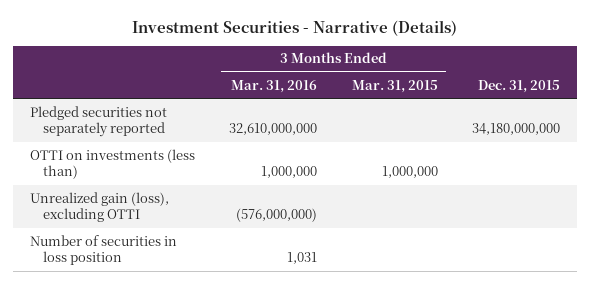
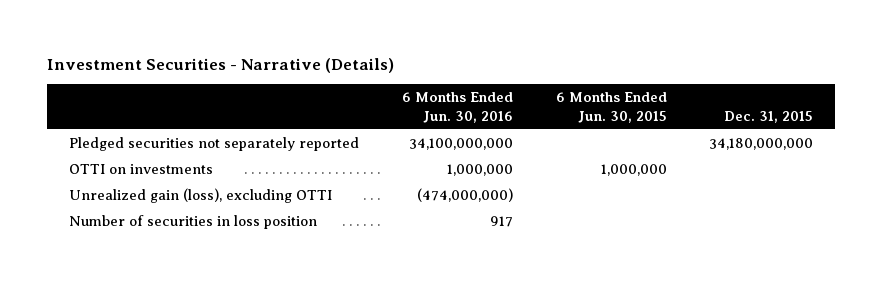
- | 3 Months Ended Mar. 31, 2016 | 3 Months Ended Mar. 31, 2015 | Dec. 31, 2015
+ | 6 Months Ended Jun. 30, 2016 | 6 Months Ended Jun. 30, 2015 | Dec. 31, 2015
- OTTI on investments (less than) | 1,000,000 | 1,000,000 |
+ OTTI on investments | 1,000,000 | 1,000,000 |

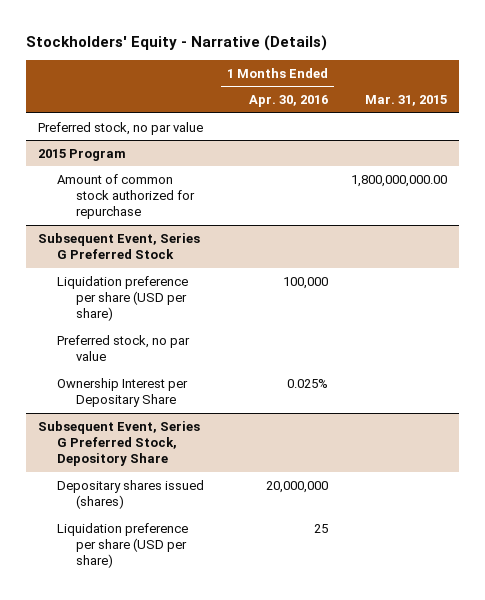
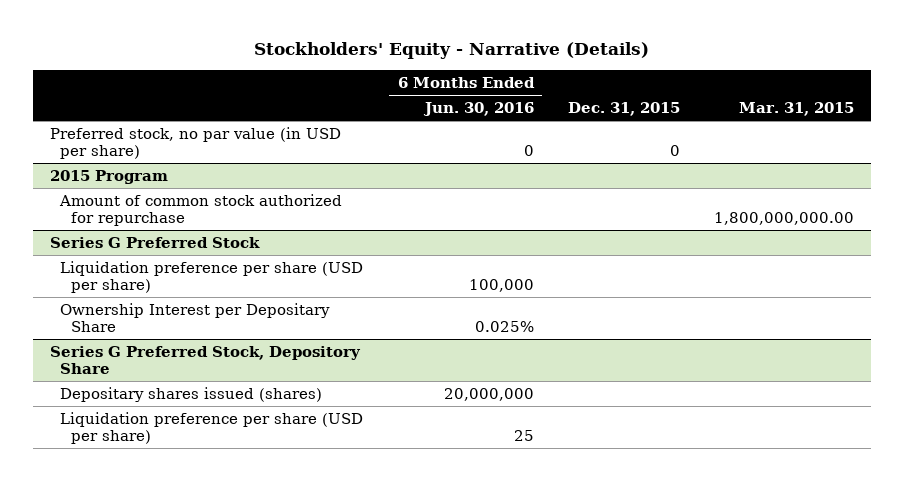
- | 1 Months Ended Apr. 30, 2016 | Mar. 31, 2015
+ | 6 Months Ended Jun. 30, 2016 | Dec. 31, 2015 | Mar. 31, 2015
- Preferred stock, no par value
+ Preferred stock, no par value (in USD per share) | 0 | 0 |
- Subsequent Event, Series G Preferred Stock
+ Series G Preferred Stock
- Preferred stock, no par value
- Subsequent Event, Series G Preferred Stock, Depository Share
+ Series G Preferred Stock, Depository Share

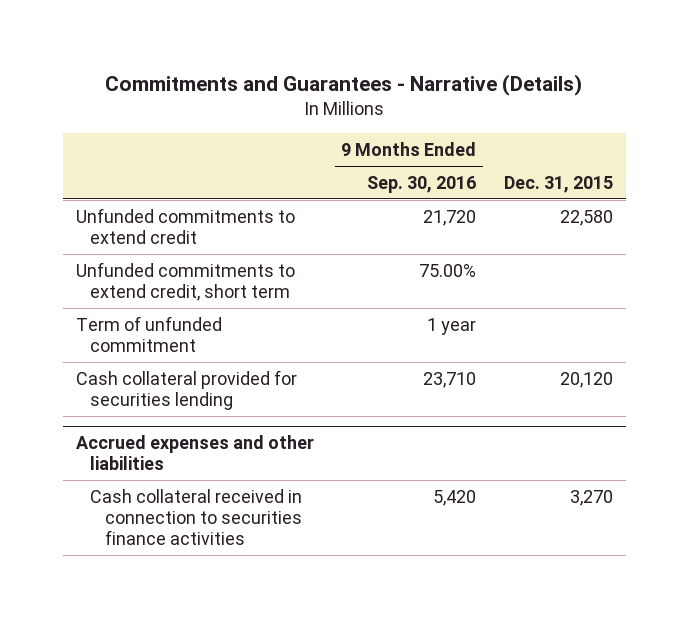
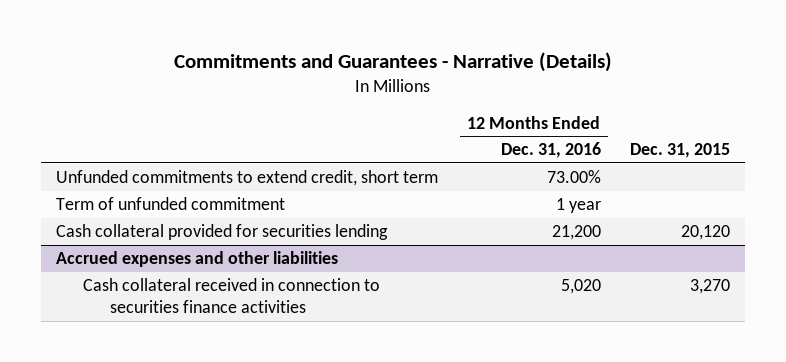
- | 9 Months Ended Sep. 30, 2016 | Dec. 31, 2015
+ | 12 Months Ended Dec. 31, 2016 | Dec. 31, 2015
- Unfunded commitments to extend credit | 21,720 | 22,580

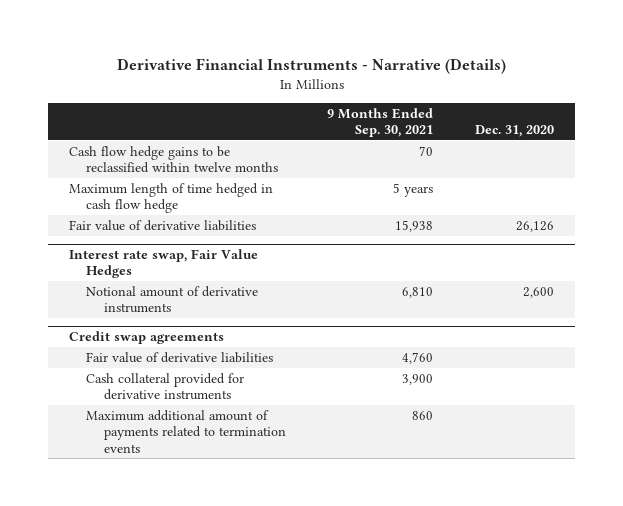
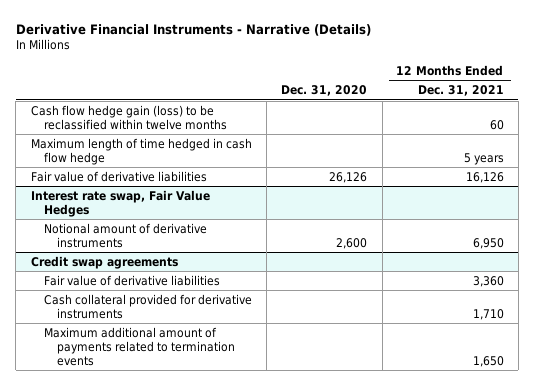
- | 9 Months Ended Sep. 30, 2021 | Dec. 31, 2020
+ | Dec. 31, 2020 | 12 Months Ended Dec. 31, 2021
- Cash flow hedge gains to be reclassified within twelve months | 70 |
+ Cash flow hedge gain (loss) to be reclassified within twelve months | | 60

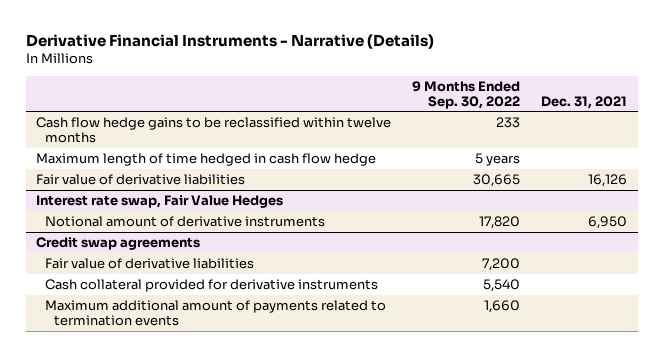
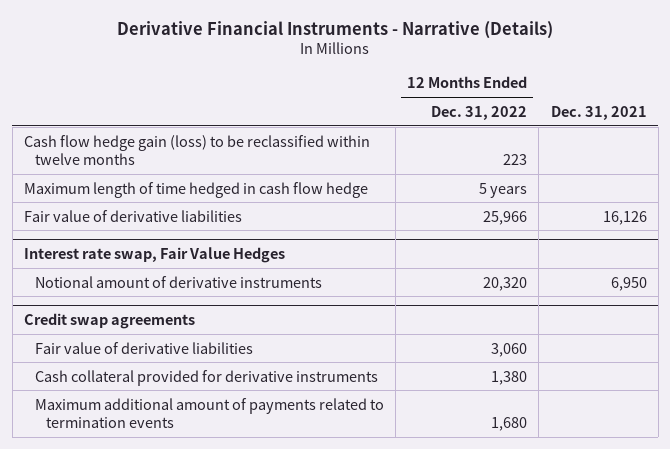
- | 9 Months Ended Sep. 30, 2022 | Dec. 31, 2021
+ | 12 Months Ended Dec. 31, 2022 | Dec. 31, 2021
- Cash flow hedge gains to be reclassified within twelve months | 233 |
+ Cash flow hedge gain (loss) to be reclassified within twelve months | 223 |

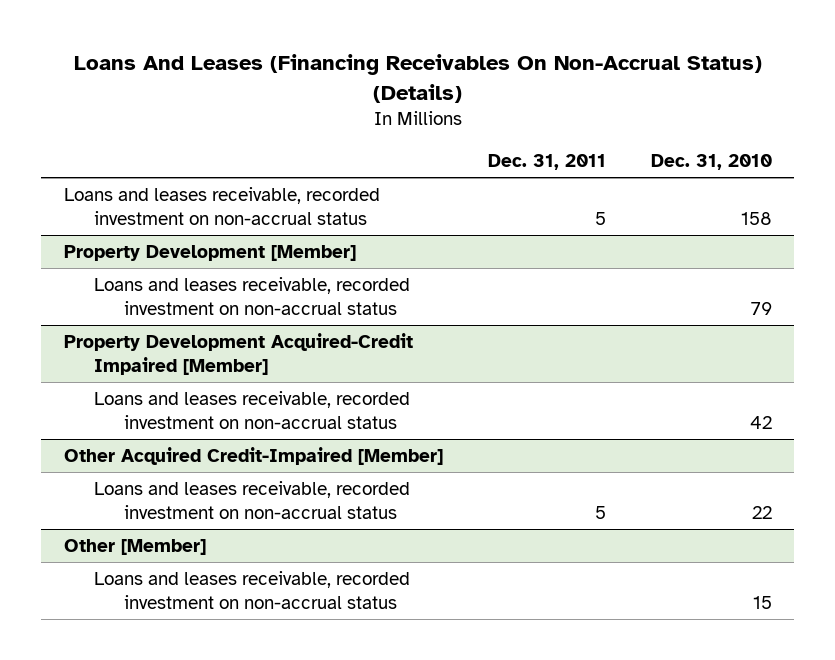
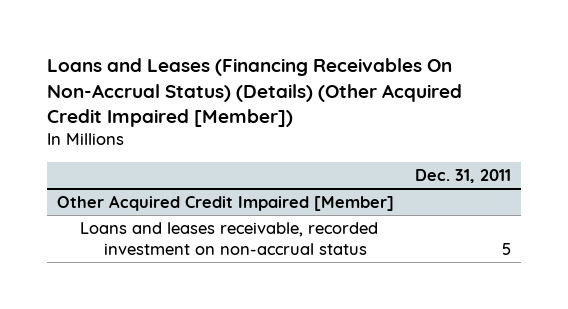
- Loans And Leases (Financing Receivables On Non-Accrual Status) (Details)
+ Loans and Leases (Financing Receivables On Non-Accrual Status) (Details) (Other Acquired Credit Impaired [Member])
- | Dec. 31, 2011 | Dec. 31, 2010
+ | Dec. 31, 2011
- Loans and leases receivable, recorded investment on non-accrual status | 5 | 158
- Property Development [Member]
- Loans and leases receivable, recorded investment on non-accrual status | | 79
- Property Development Acquired-Credit Impaired [Member]
- Loans and leases receivable, recorded investment on non-accrual status | | 42
- Other Acquired Credit-Impaired [Member]
+ Other Acquired Credit Impaired [Member]
- Other [Member]
- Loans and leases receivable, recorded investment on non-accrual status | | 15

